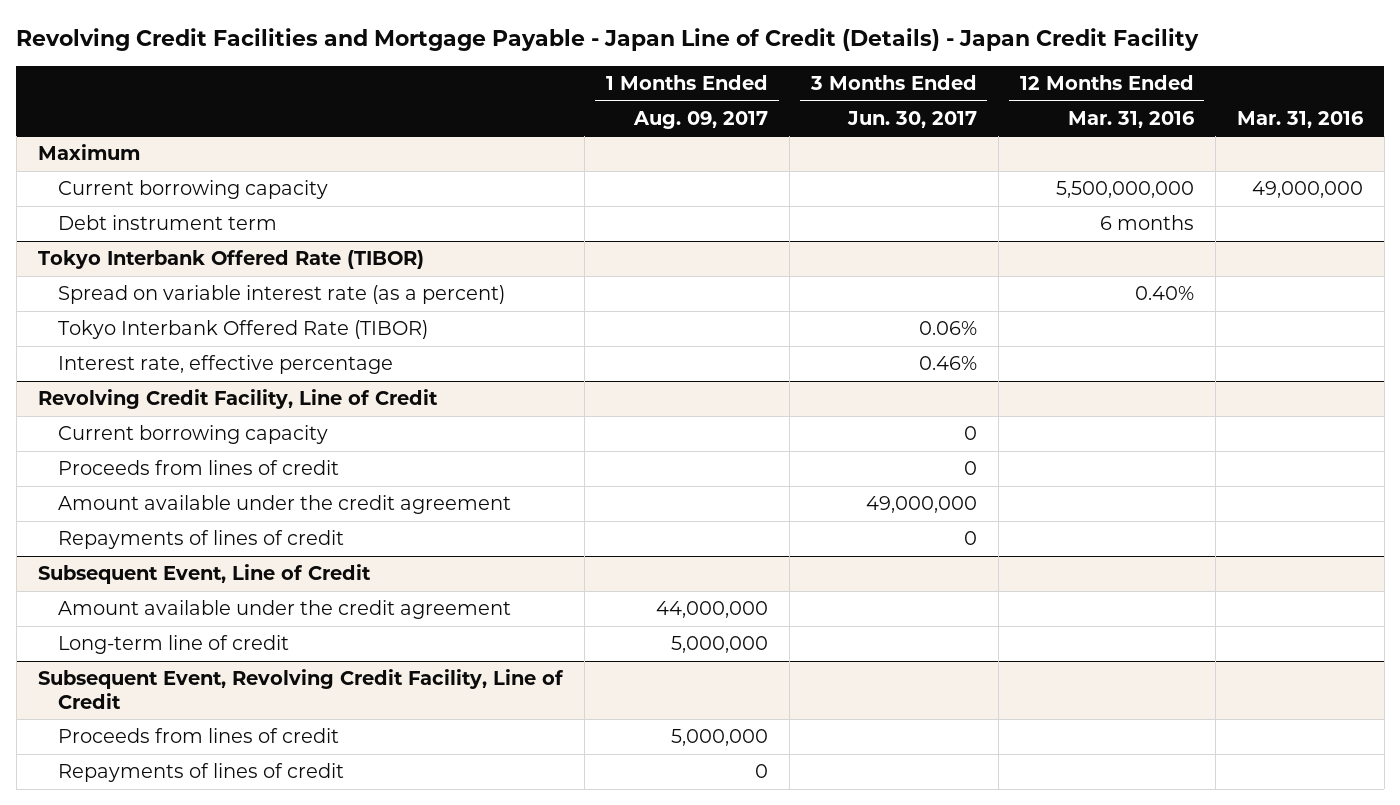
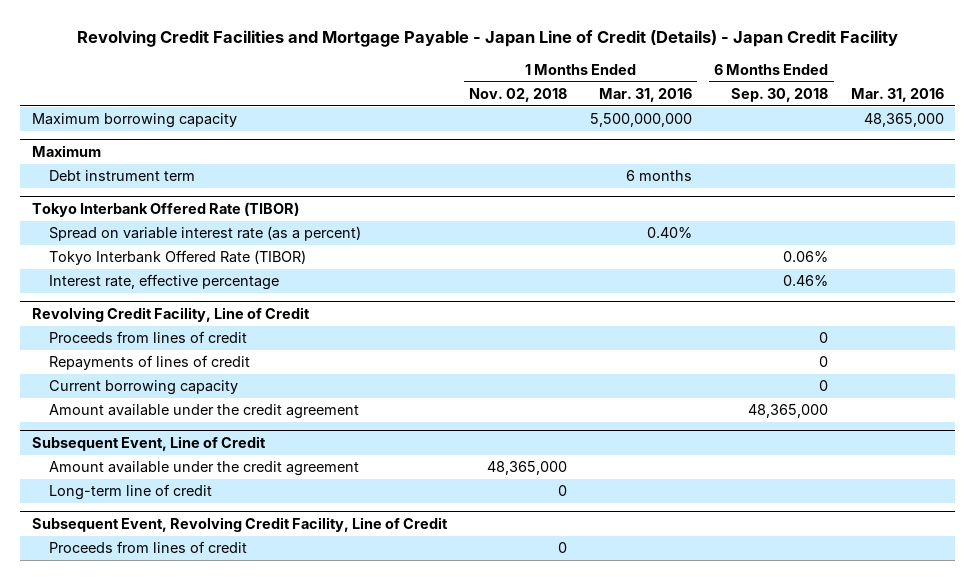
- | 1 Months Ended Aug. 09, 2017 | 3 Months Ended Jun. 30, 2017 | 12 Months Ended Mar. 31, 2016 | Mar. 31, 2016
+ | 1 Months Ended Nov. 02, 2018 | 1 Months Ended Mar. 31, 2016 | 6 Months Ended Sep. 30, 2018 | Mar. 31, 2016
+ Maximum borrowing capacity | | 5,500,000,000 | | 48,365,000
@ Maximum
- Current borrowing capacity | | | 5,500,000,000 | 49,000,000
@ Revolving Credit Facility, Line of Credit
moved down: Current borrowing capacity | | | 0 |
moved down: Amount available under the credit agreement | | | 48,365,000 |
@ Subsequent Event, Revolving Credit Facility, Line of Credit
- Repayments of lines of credit | 0 | | |

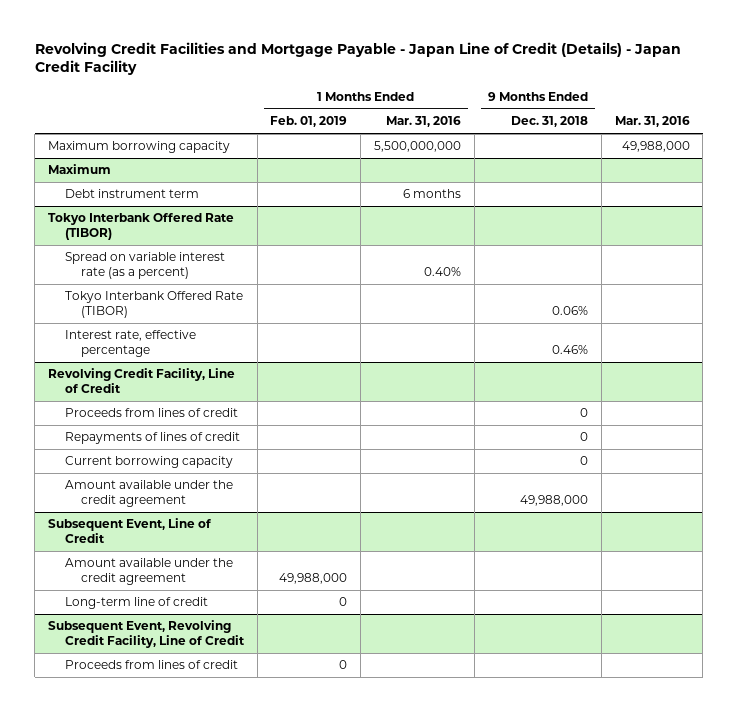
- | 1 Months Ended Nov. 02, 2018 | 1 Months Ended Mar. 31, 2016 | 6 Months Ended Sep. 30, 2018 | Mar. 31, 2016
+ | 1 Months Ended Feb. 01, 2019 | 1 Months Ended Mar. 31, 2016 | 9 Months Ended Dec. 31, 2018 | Mar. 31, 2016
- Maximum borrowing capacity | | 5,500,000,000 | | 48,365,000
+ Maximum borrowing capacity | | 5,500,000,000 | | 49,988,000

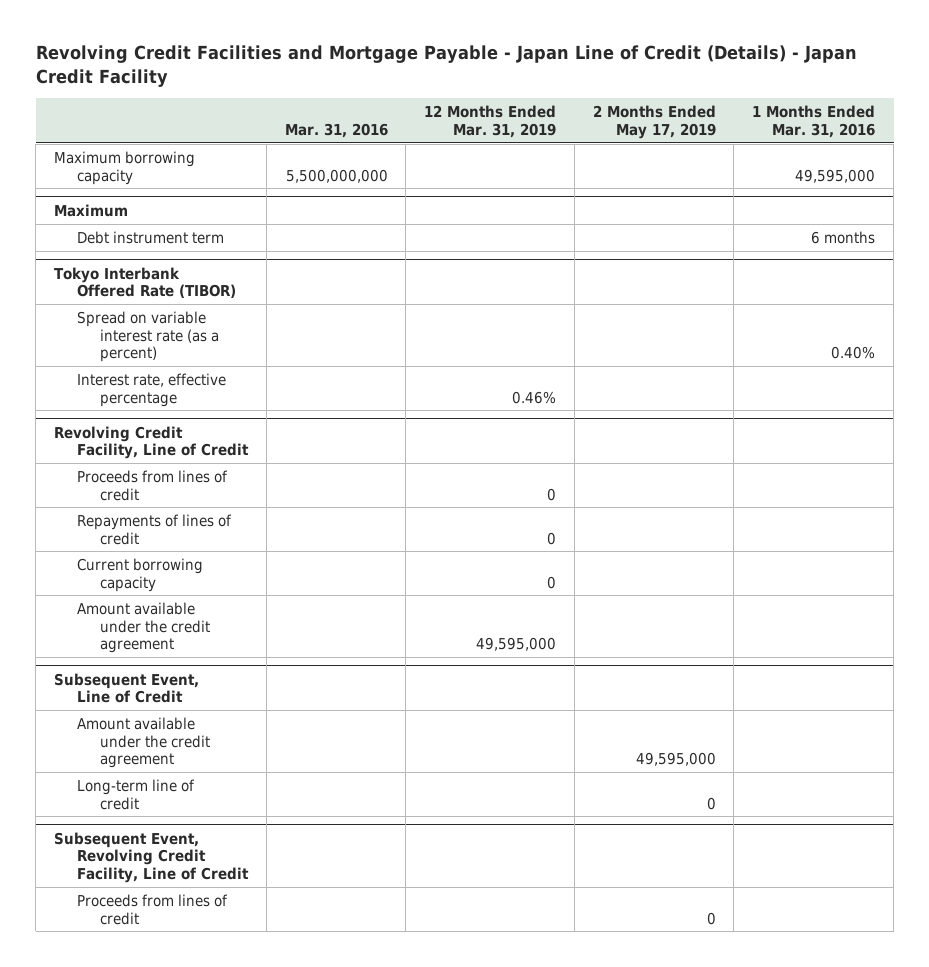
- | 1 Months Ended Feb. 01, 2019 | 1 Months Ended Mar. 31, 2016 | 9 Months Ended Dec. 31, 2018 | Mar. 31, 2016
+ | Mar. 31, 2016 | 12 Months Ended Mar. 31, 2019 | 2 Months Ended May 17, 2019 | 1 Months Ended Mar. 31, 2016
- Maximum borrowing capacity | | 5,500,000,000 | | 49,988,000
+ Maximum borrowing capacity | 5,500,000,000 | | | 49,595,000
@ Tokyo Interbank Offered Rate (TIBOR)
- Tokyo Interbank Offered Rate (TIBOR) | | | 0.06% |

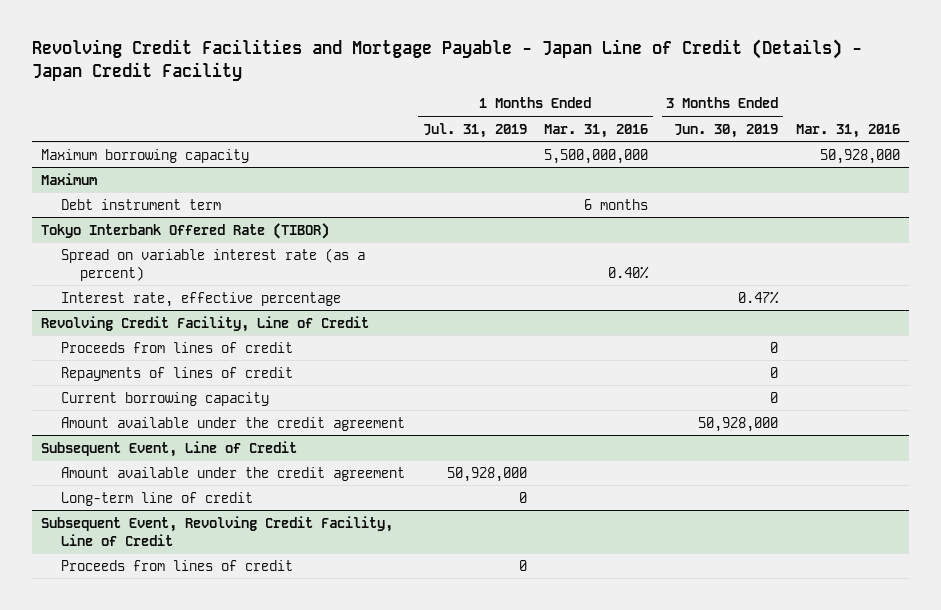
- | Mar. 31, 2016 | 12 Months Ended Mar. 31, 2019 | 2 Months Ended May 17, 2019 | 1 Months Ended Mar. 31, 2016
+ | 1 Months Ended Jul. 31, 2019 | 1 Months Ended Mar. 31, 2016 | 3 Months Ended Jun. 30, 2019 | Mar. 31, 2016
- Maximum borrowing capacity | 5,500,000,000 | | | 49,595,000
+ Maximum borrowing capacity | | 5,500,000,000 | | 50,928,000

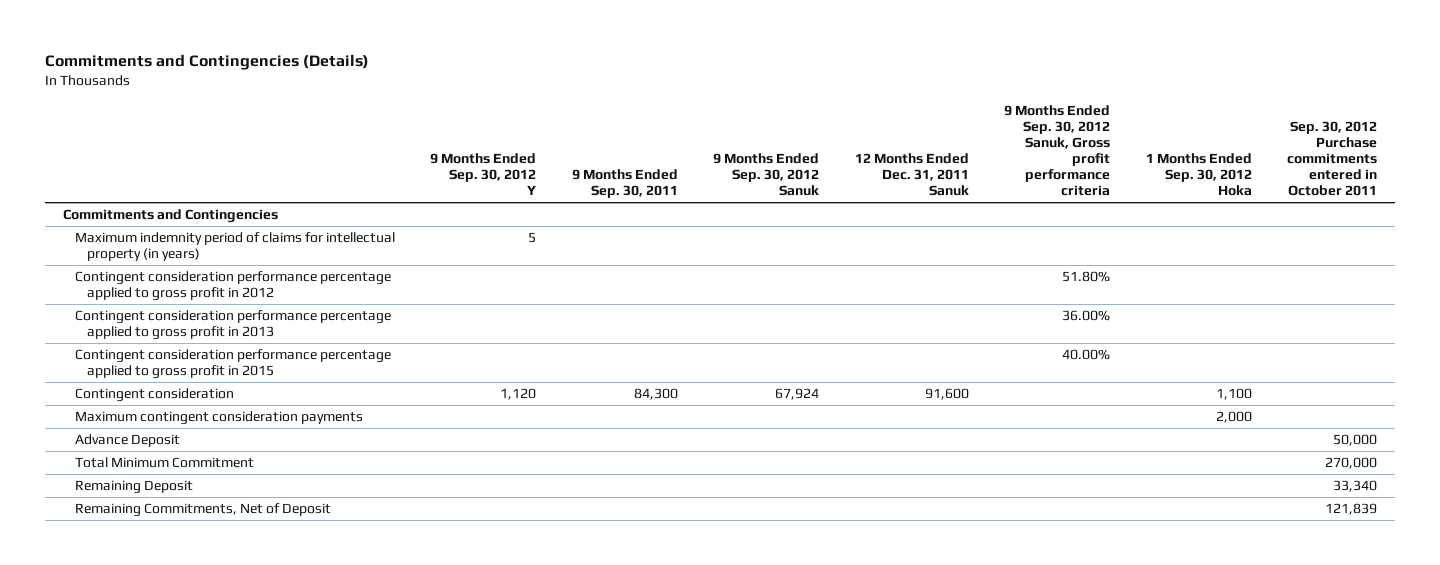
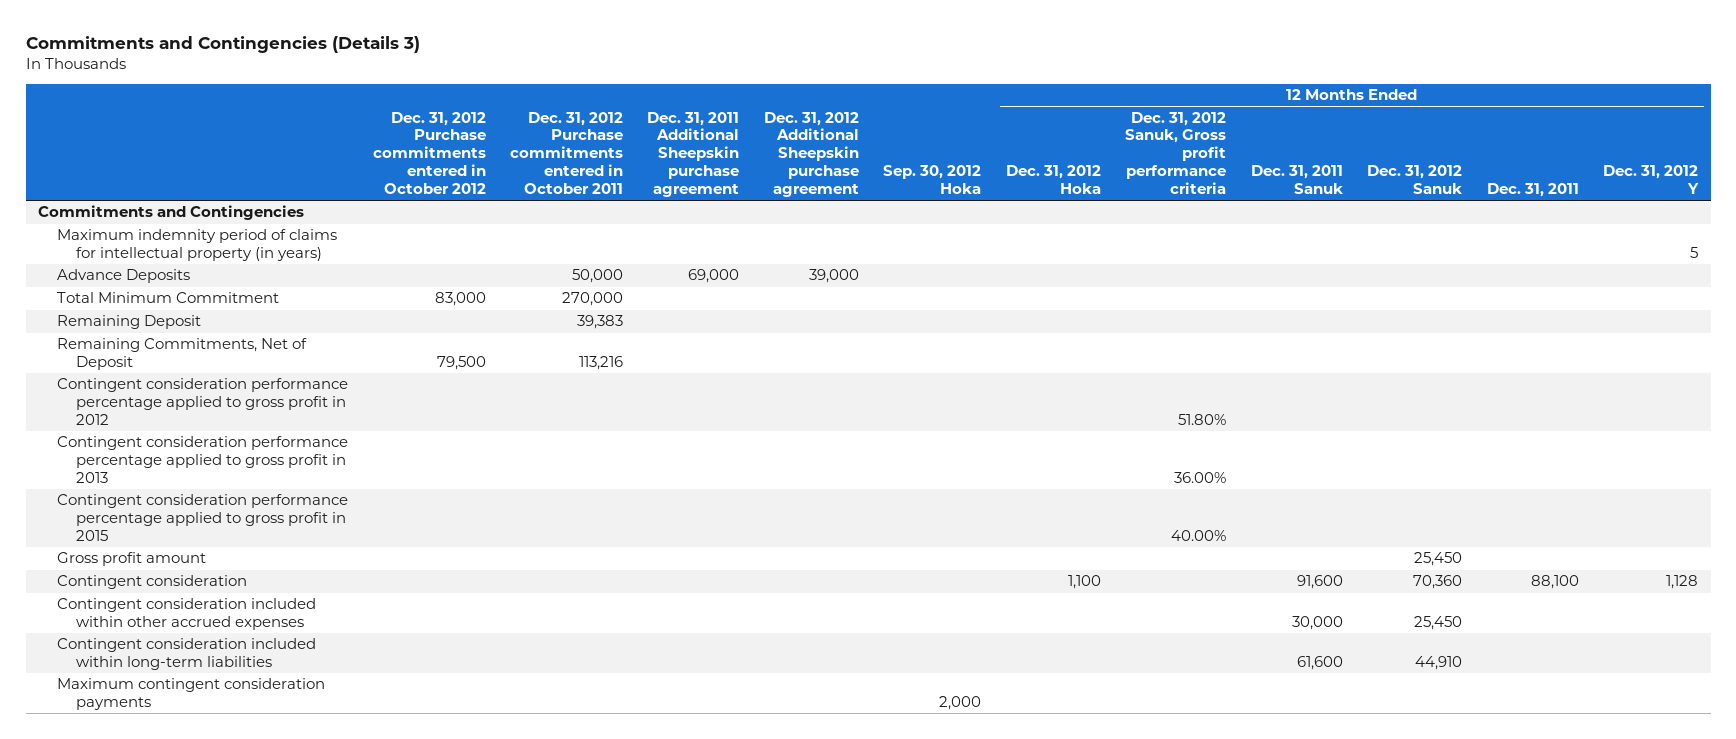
- Commitments and Contingencies (Details)
+ Commitments and Contingencies (Details 3)
- | 9 Months Ended Sep. 30, 2012 Y | 9 Months Ended Sep. 30, 2011 | 9 Months Ended Sep. 30, 2012 Sanuk | 12 Months Ended Dec. 31, 2011 Sanuk | 9 Months Ended Sep. 30, 2012 Sanuk, Gross profit performance criteria | 1 Months Ended Sep. 30, 2012 Hoka | Sep. 30, 2012 Purchase commitments entered in October 2011
+ | Dec. 31, 2012 Purchase commitments entered in October 2012 | Dec. 31, 2012 Purchase commitments entered in October 2011 | Dec. 31, 2011 Additional Sheepskin purchase agreement | Dec. 31, 2012 Additional Sheepskin purchase agreement | Sep. 30, 2012 Hoka | 12 Months Ended Dec. 31, 2012 Hoka | 12 Months Ended Dec. 31, 2012 Sanuk, Gross profit performance criteria | 12 Months Ended Dec. 31, 2011 Sanuk | 12 Months Ended Dec. 31, 2012 Sanuk | 12 Months Ended Dec. 31, 2011 | 12 Months Ended Dec. 31, 2012 Y
+ Advance Deposits | | 50,000 | 69,000 | 39,000 | | | | | | |
moved up: Total Minimum Commitment | 83,000 | 270,000 | | | | | | | | |
moved up: Remaining Deposit | | 39,383 | | | | | | | | |
moved up: Remaining Commitments, Net of Deposit | 79,500 | 113,216 | | | | | | | | |
+ Gross profit amount | | | | | | | | | 25,450 | |
+ Contingent consideration included within other accrued expenses | | | | | | | | 30,000 | 25,450 | |
+ Contingent consideration included within long-term liabilities | | | | | | | | 61,600 | 44,910 | |
- Advance Deposit | | | | | | | 50,000

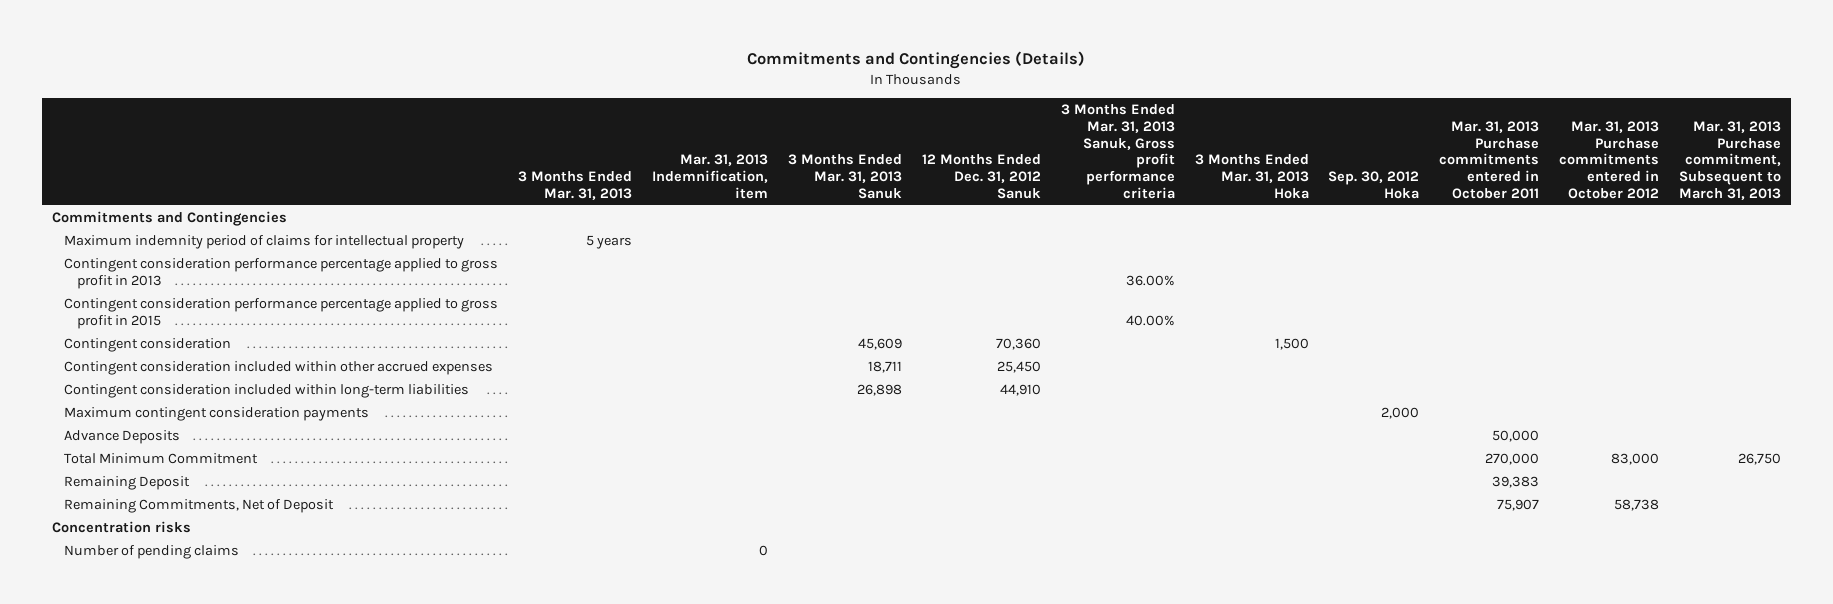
- Commitments and Contingencies (Details 3)
+ Commitments and Contingencies (Details)
- | Dec. 31, 2012 Purchase commitments entered in October 2012 | Dec. 31, 2012 Purchase commitments entered in October 2011 | Dec. 31, 2011 Additional Sheepskin purchase agreement | Dec. 31, 2012 Additional Sheepskin purchase agreement | Sep. 30, 2012 Hoka | 12 Months Ended Dec. 31, 2012 Hoka | 12 Months Ended Dec. 31, 2012 Sanuk, Gross profit performance criteria | 12 Months Ended Dec. 31, 2011 Sanuk | 12 Months Ended Dec. 31, 2012 Sanuk | 12 Months Ended Dec. 31, 2011 | 12 Months Ended Dec. 31, 2012 Y
+ | 3 Months Ended Mar. 31, 2013 | Mar. 31, 2013 Indemnification, item | 3 Months Ended Mar. 31, 2013 Sanuk | 12 Months Ended Dec. 31, 2012 Sanuk | 3 Months Ended Mar. 31, 2013 Sanuk, Gross profit performance criteria | 3 Months Ended Mar. 31, 2013 Hoka | Sep. 30, 2012 Hoka | Mar. 31, 2013 Purchase commitments entered in October 2011 | Mar. 31, 2013 Purchase commitments entered in October 2012 | Mar. 31, 2013 Purchase commitment, Subsequent to March 31, 2013
- Maximum indemnity period of claims for intellectual property (in years) | | | | | | | | | | | 5
- Contingent consideration performance percentage applied to gross profit in 2012 | | | | | | | 51.80% | | | |
+ Maximum indemnity period of claims for intellectual property | 5 years | | | | | | | | |
- Gross profit amount | | | | | | | | | 25,450 | |
moved down: Advance Deposits | | | | | | | | 50,000 | |
moved down: Total Minimum Commitment | | | | | | | | 270,000 | 83,000 | 26,750
moved down: Remaining Deposit | | | | | | | | 39,383 | |
moved down: Remaining Commitments, Net of Deposit | | | | | | | | 75,907 | 58,738 |
+ Concentration risks
+ Number of pending claims | | 0 | | | | | | | |

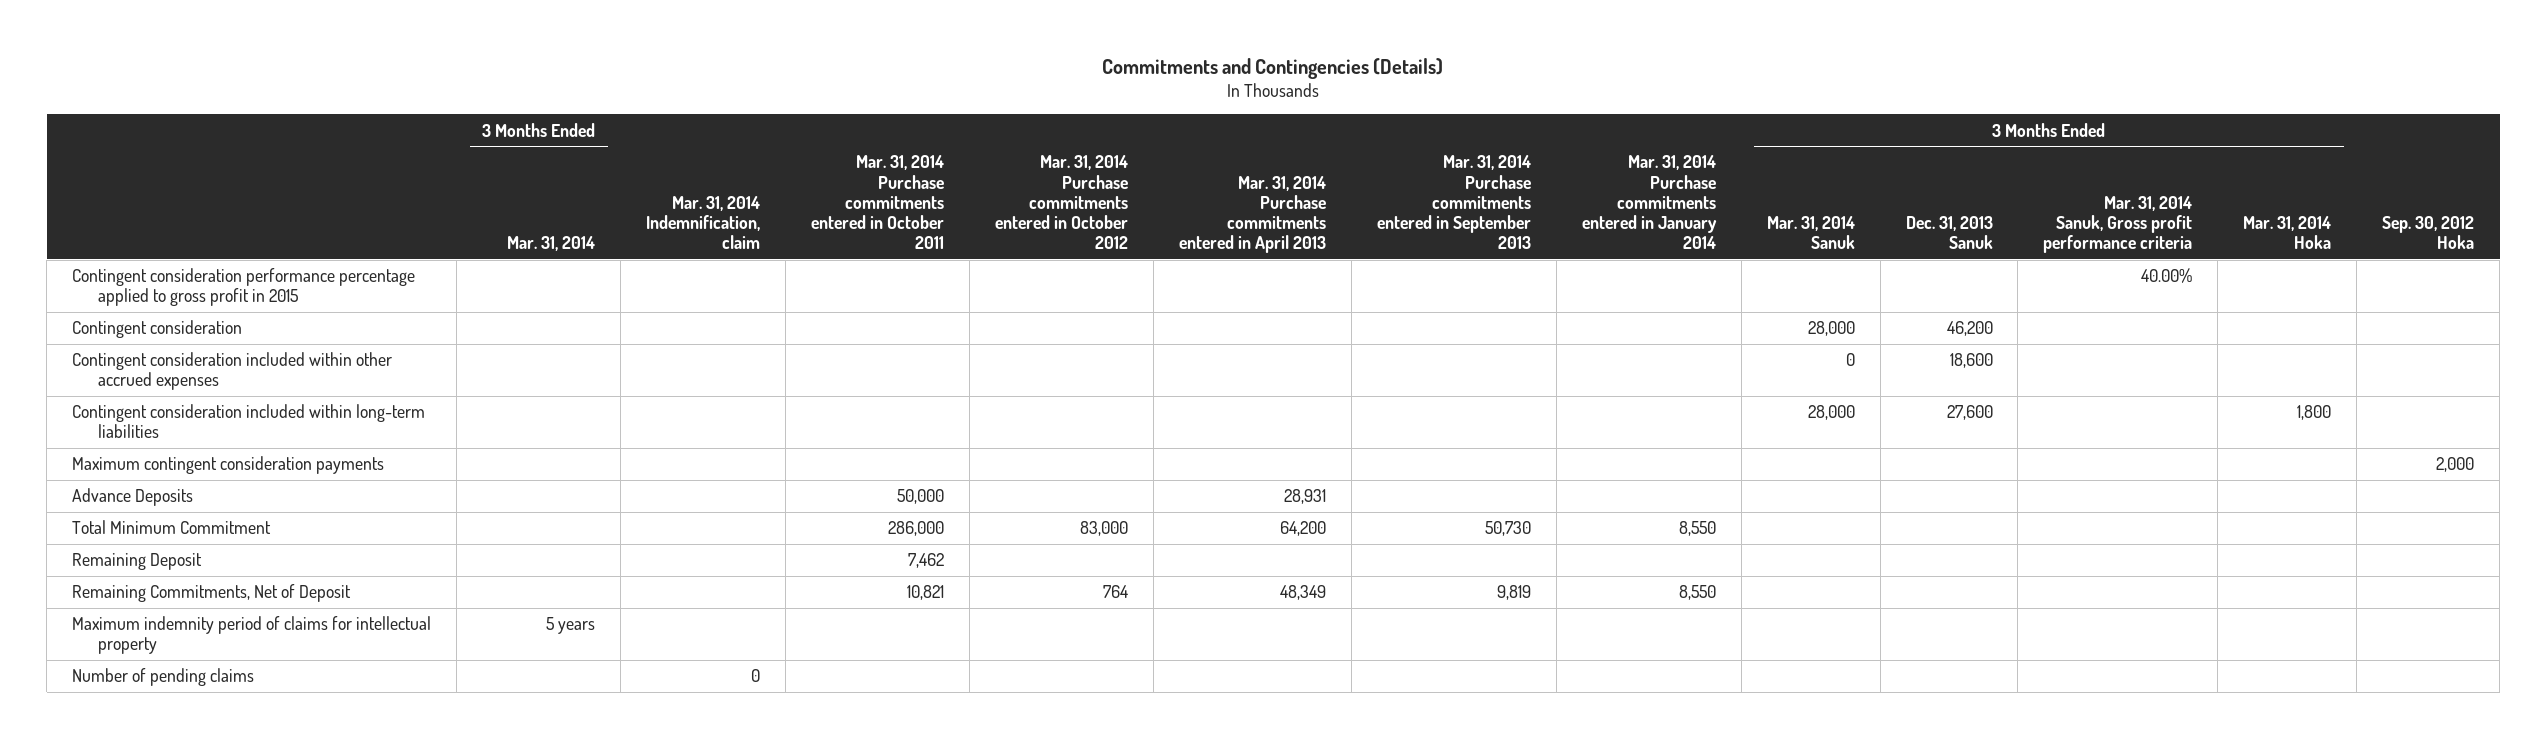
- | 3 Months Ended Mar. 31, 2013 | Mar. 31, 2013 Indemnification, item | 3 Months Ended Mar. 31, 2013 Sanuk | 12 Months Ended Dec. 31, 2012 Sanuk | 3 Months Ended Mar. 31, 2013 Sanuk, Gross profit performance criteria | 3 Months Ended Mar. 31, 2013 Hoka | Sep. 30, 2012 Hoka | Mar. 31, 2013 Purchase commitments entered in October 2011 | Mar. 31, 2013 Purchase commitments entered in October 2012 | Mar. 31, 2013 Purchase commitment, Subsequent to March 31, 2013
+ | 3 Months Ended Mar. 31, 2014 | Mar. 31, 2014 Indemnification, claim | Mar. 31, 2014 Purchase commitments entered in October 2011 | Mar. 31, 2014 Purchase commitments entered in October 2012 | Mar. 31, 2014 Purchase commitments entered in April 2013 | Mar. 31, 2014 Purchase commitments entered in September 2013 | Mar. 31, 2014 Purchase commitments entered in January 2014 | 3 Months Ended Mar. 31, 2014 Sanuk | 3 Months Ended Dec. 31, 2013 Sanuk | 3 Months Ended Mar. 31, 2014 Sanuk, Gross profit performance criteria | 3 Months Ended Mar. 31, 2014 Hoka | Sep. 30, 2012 Hoka
- Commitments and Contingencies
- Contingent consideration performance percentage applied to gross profit in 2013 | | | | | 36.00% | | | | |
- Concentration risks
moved down: Maximum indemnity period of claims for intellectual property | 5 years | | | | | | | | | | |

